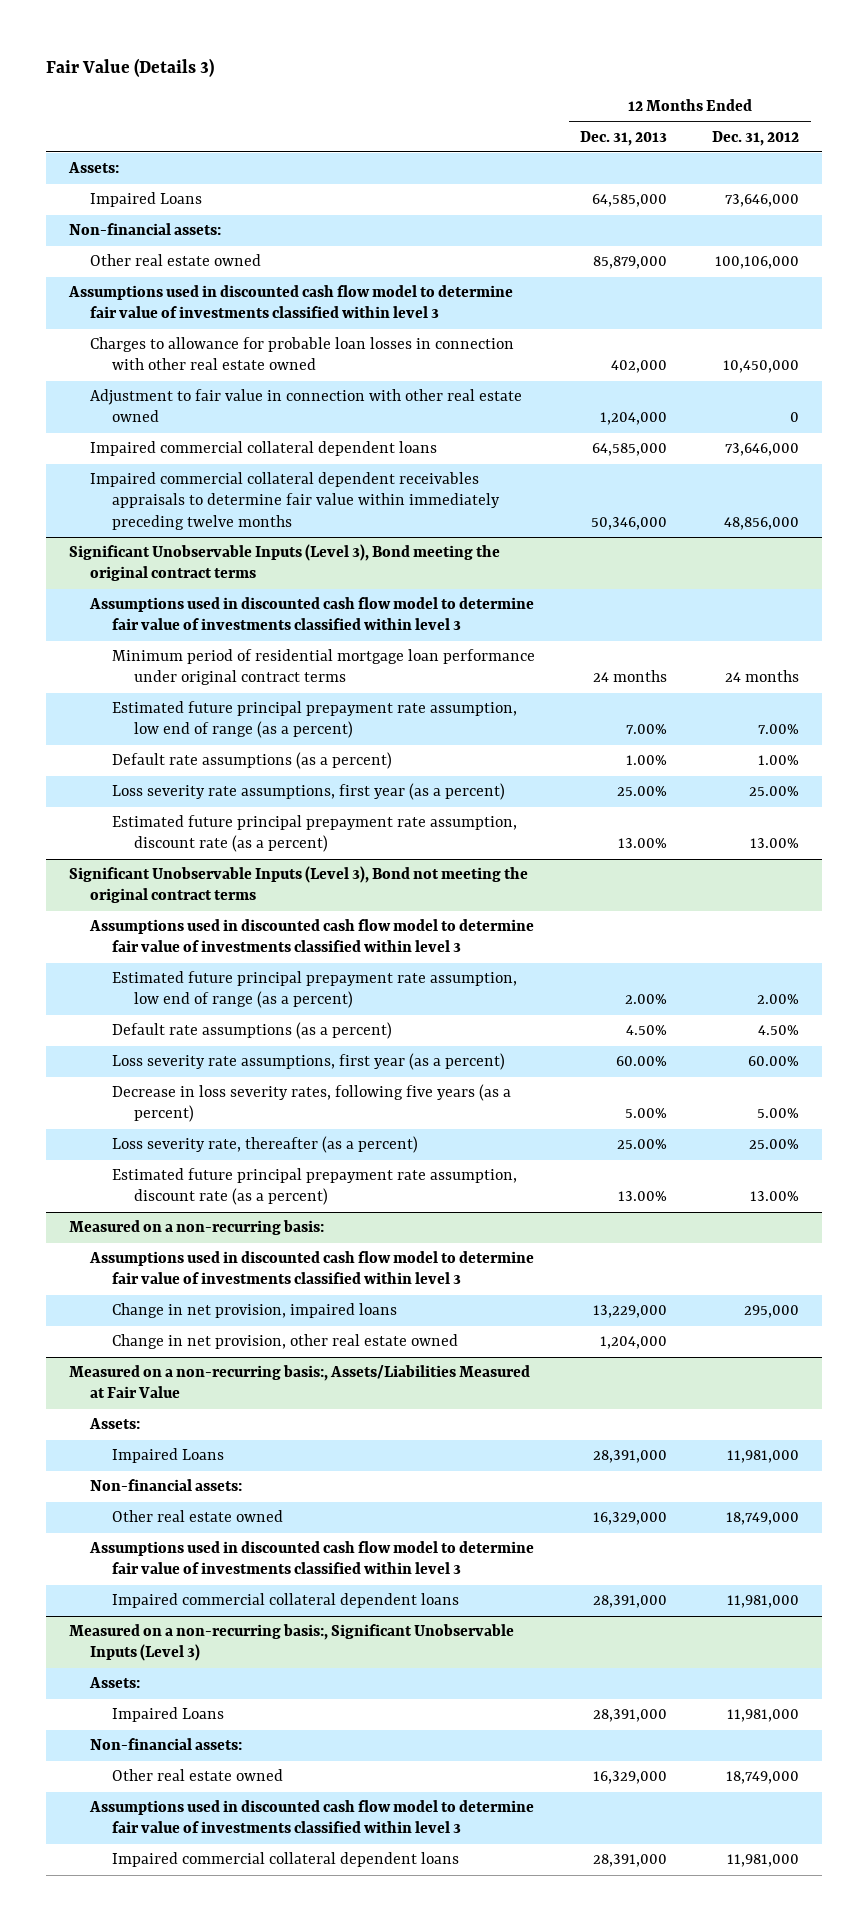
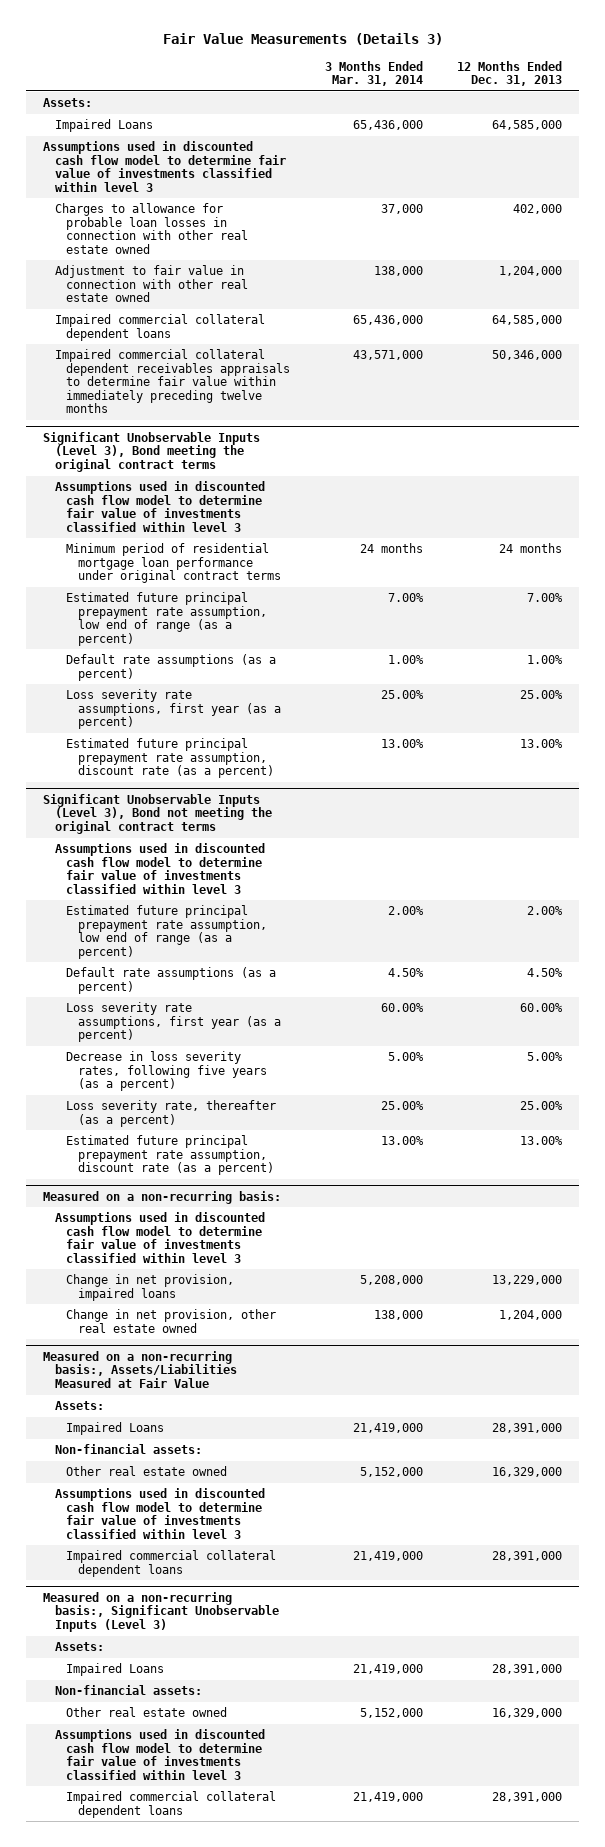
- Fair Value (Details 3)
+ Fair Value Measurements (Details 3)
- | 12 Months Ended Dec. 31, 2013 | 12 Months Ended Dec. 31, 2012
+ | 3 Months Ended Mar. 31, 2014 | 12 Months Ended Dec. 31, 2013
- Non-financial assets:
- Other real estate owned | 85,879,000 | 100,106,000

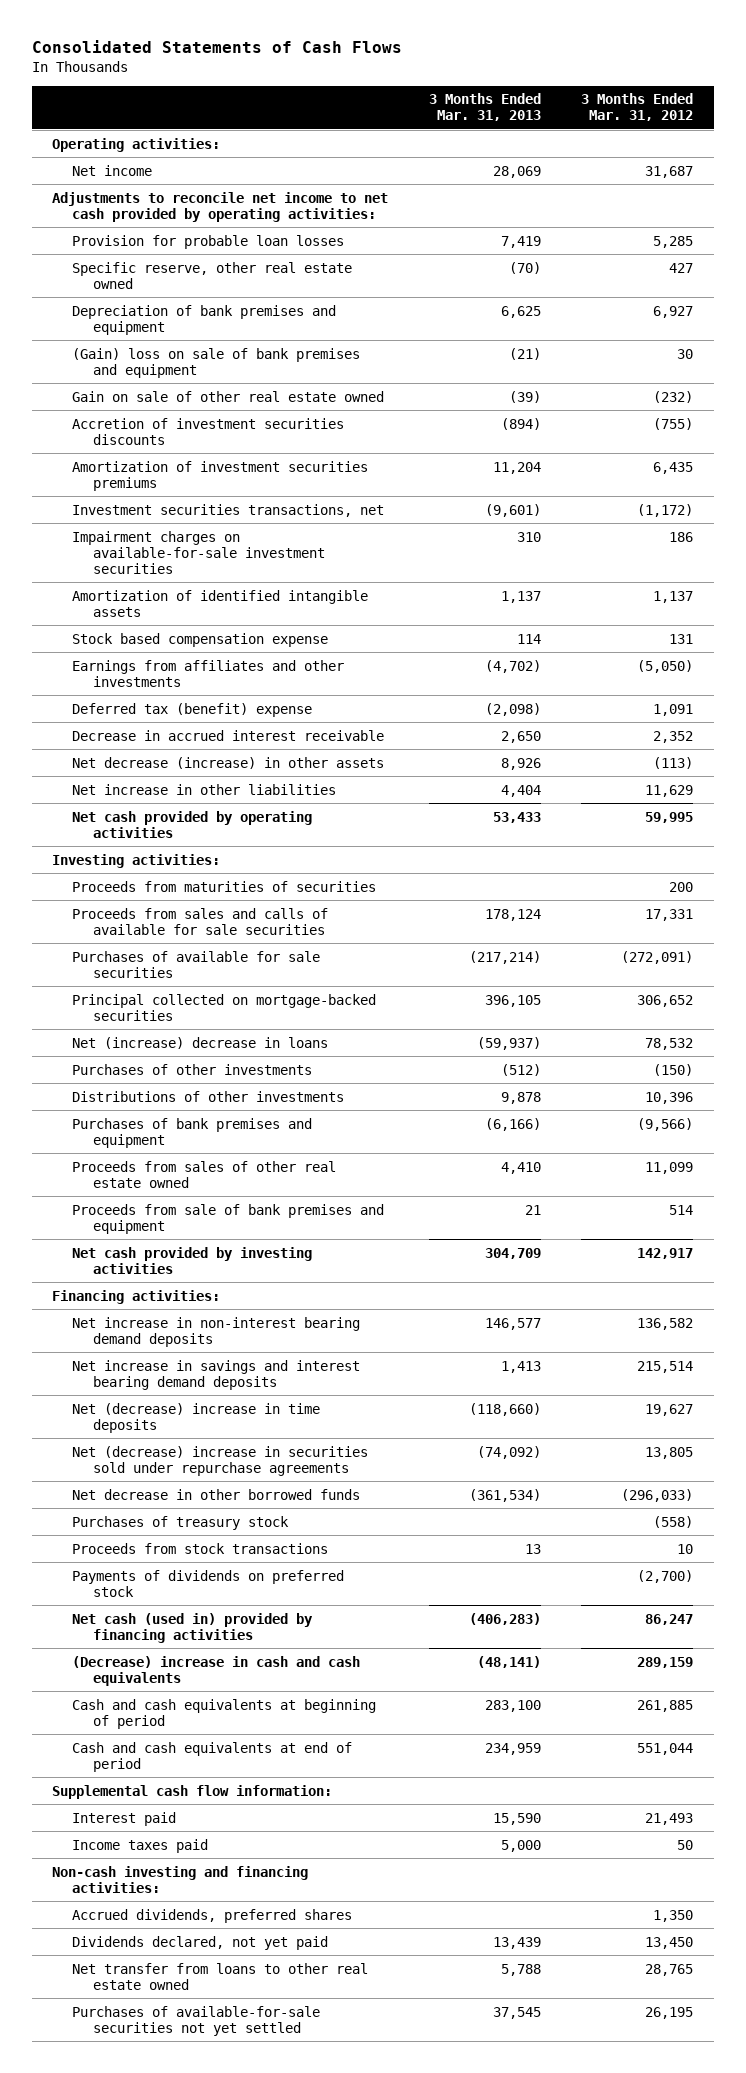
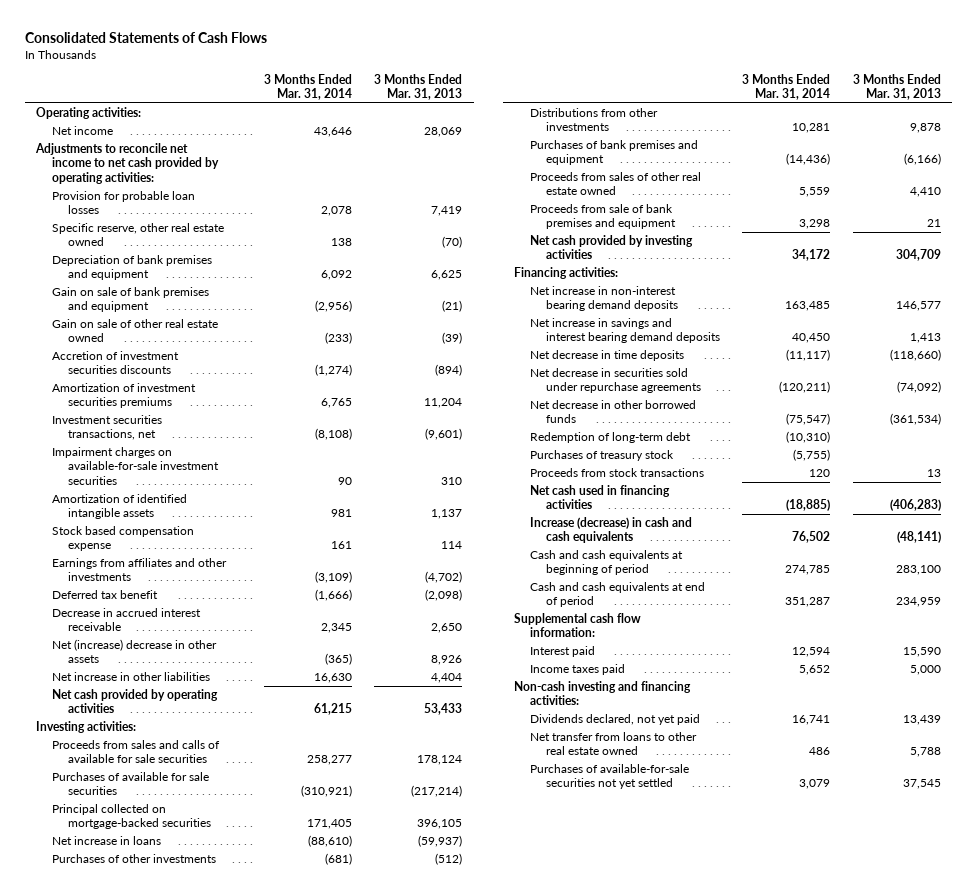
- | 3 Months Ended Mar. 31, 2013 | 3 Months Ended Mar. 31, 2012
+ | 3 Months Ended Mar. 31, 2014 | 3 Months Ended Mar. 31, 2013
- (Gain) loss on sale of bank premises and equipment | (21) | 30
+ Gain on sale of bank premises and equipment | (2,956) | (21)
- Deferred tax (benefit) expense | (2,098) | 1,091
+ Deferred tax benefit | (1,666) | (2,098)
- Net decrease (increase) in other assets | 8,926 | (113)
+ Net (increase) decrease in other assets | (365) | 8,926
- Proceeds from maturities of securities | | 200
- Net (increase) decrease in loans | (59,937) | 78,532
+ Net increase in loans | (88,610) | (59,937)
- Distributions of other investments | 9,878 | 10,396
+ Distributions from other investments | 10,281 | 9,878
- Net (decrease) increase in time deposits | (118,660) | 19,627
- Net (decrease) increase in securities sold under repurchase agreements | (74,092) | 13,805
+ Net decrease in time deposits | (11,117) | (118,660)
+ Net decrease in securities sold under repurchase agreements | (120,211) | (74,092)
+ Redemption of long-term debt | (10,310) |
- Payments of dividends on preferred stock | | (2,700)
- Net cash (used in) provided by financing activities | (406,283) | 86,247
- (Decrease) increase in cash and cash equivalents | (48,141) | 289,159
+ Net cash used in financing activities | (18,885) | (406,283)
+ Increase (decrease) in cash and cash equivalents | 76,502 | (48,141)
- Accrued dividends, preferred shares | | 1,350

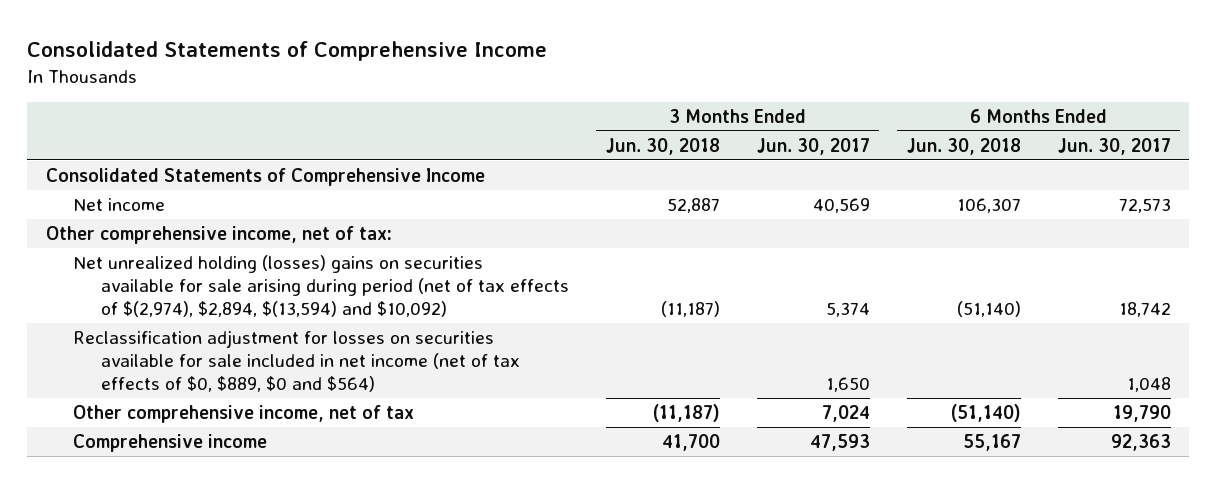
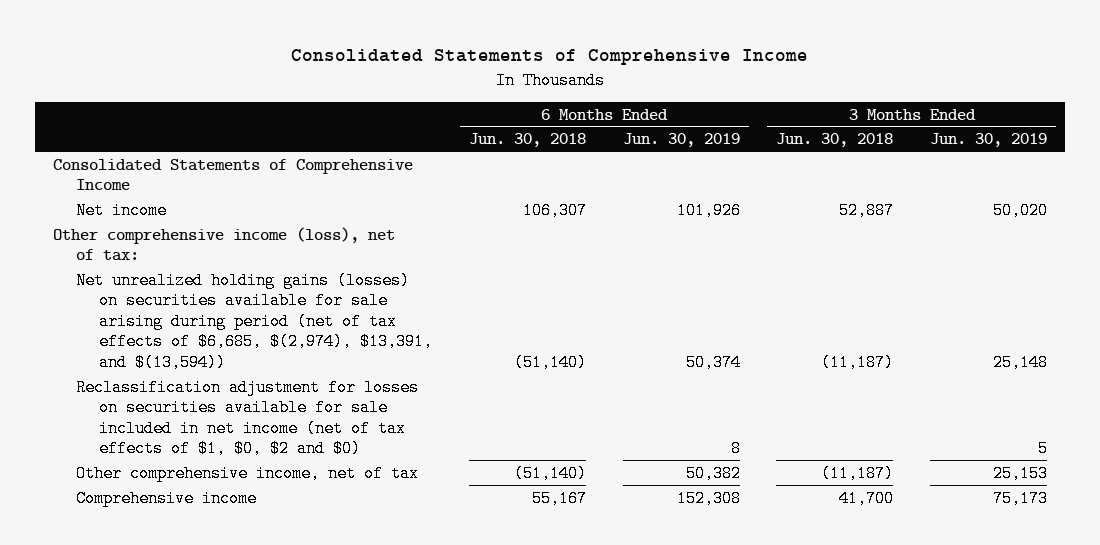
- | 3 Months Ended Jun. 30, 2018 | 3 Months Ended Jun. 30, 2017 | 6 Months Ended Jun. 30, 2018 | 6 Months Ended Jun. 30, 2017
+ | 6 Months Ended Jun. 30, 2018 | 6 Months Ended Jun. 30, 2019 | 3 Months Ended Jun. 30, 2018 | 3 Months Ended Jun. 30, 2019
- Other comprehensive income, net of tax:
- Net unrealized holding (losses) gains on securities available for sale arising during period (net of tax effects of $(2,974), $2,894, $(13,594) and $10,092) | (11,187) | 5,374 | (51,140) | 18,742
- Reclassification adjustment for losses on securities available for sale included in net income (net of tax effects of $0, $889, $0 and $564) | | 1,650 | | 1,048
+ Other comprehensive income (loss), net of tax:
+ Net unrealized holding gains (losses) on securities available for sale arising during period (net of tax effects of $6,685, $(2,974), $13,391, and $(13,594)) | (51,140) | 50,374 | (11,187) | 25,148
+ Reclassification adjustment for losses on securities available for sale included in net income (net of tax effects of $1, $0, $2 and $0) | | 8 | | 5

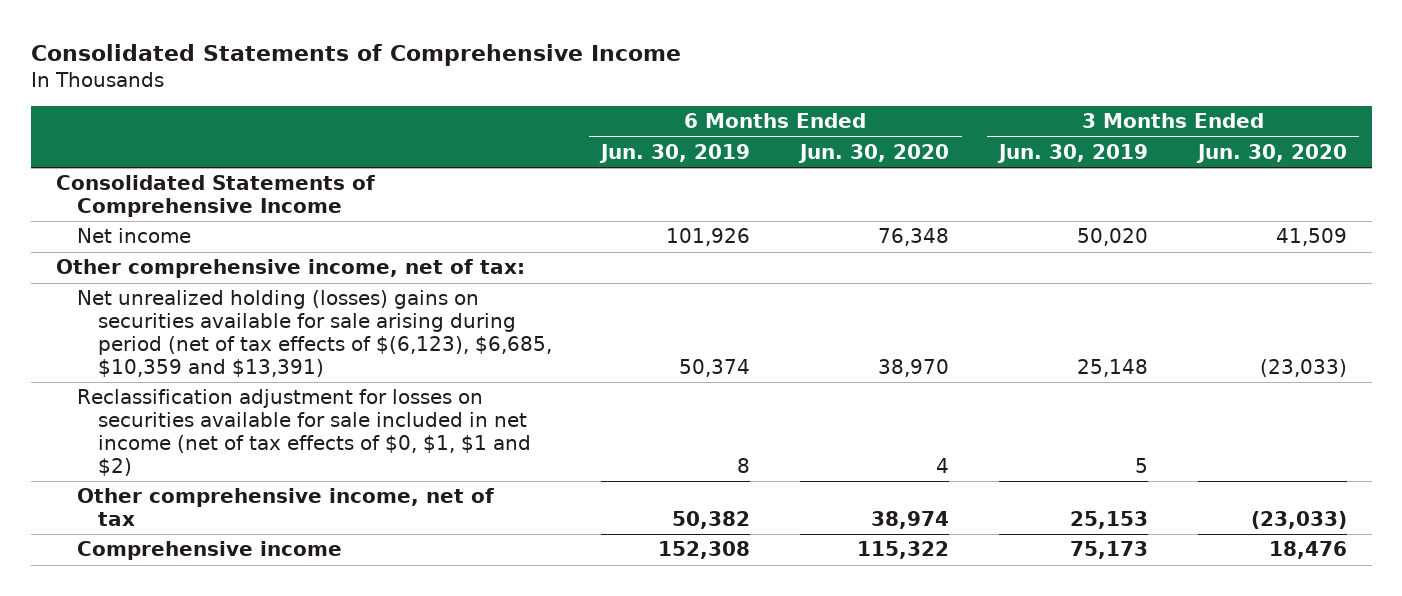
- | 6 Months Ended Jun. 30, 2018 | 6 Months Ended Jun. 30, 2019 | 3 Months Ended Jun. 30, 2018 | 3 Months Ended Jun. 30, 2019
+ | 6 Months Ended Jun. 30, 2019 | 6 Months Ended Jun. 30, 2020 | 3 Months Ended Jun. 30, 2019 | 3 Months Ended Jun. 30, 2020
- Other comprehensive income (loss), net of tax:
- Net unrealized holding gains (losses) on securities available for sale arising during period (net of tax effects of $6,685, $(2,974), $13,391, and $(13,594)) | (51,140) | 50,374 | (11,187) | 25,148
- Reclassification adjustment for losses on securities available for sale included in net income (net of tax effects of $1, $0, $2 and $0) | | 8 | | 5
+ Other comprehensive income, net of tax:
+ Net unrealized holding (losses) gains on securities available for sale arising during period (net of tax effects of $(6,123), $6,685, $10,359 and $13,391) | 50,374 | 38,970 | 25,148 | (23,033)
+ Reclassification adjustment for losses on securities available for sale included in net income (net of tax effects of $0, $1, $1 and $2) | 8 | 4 | 5 |

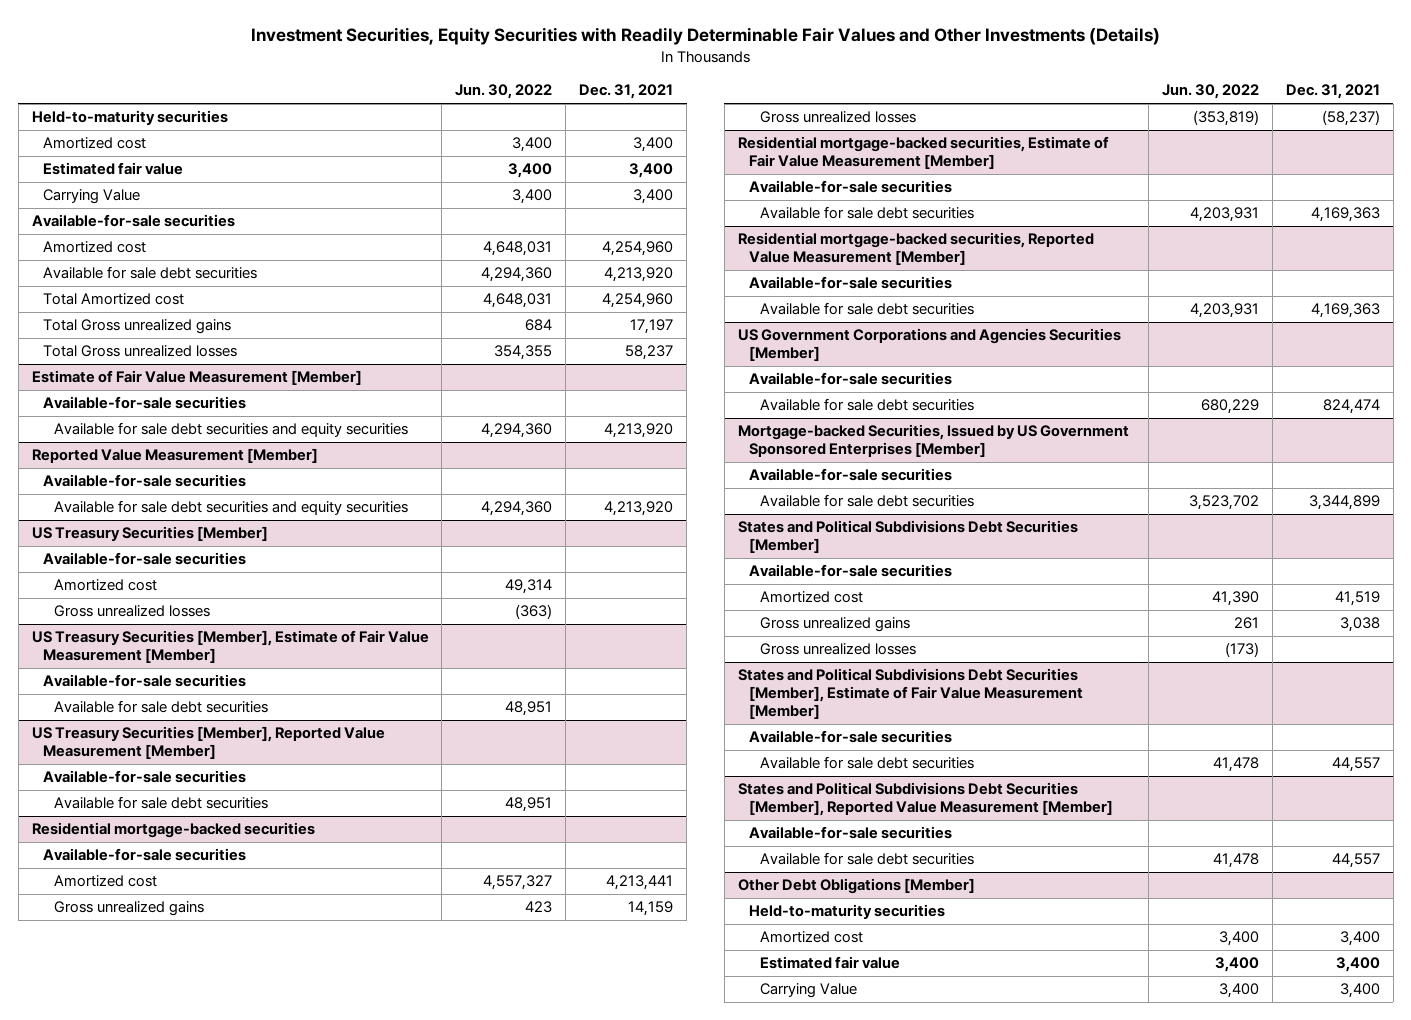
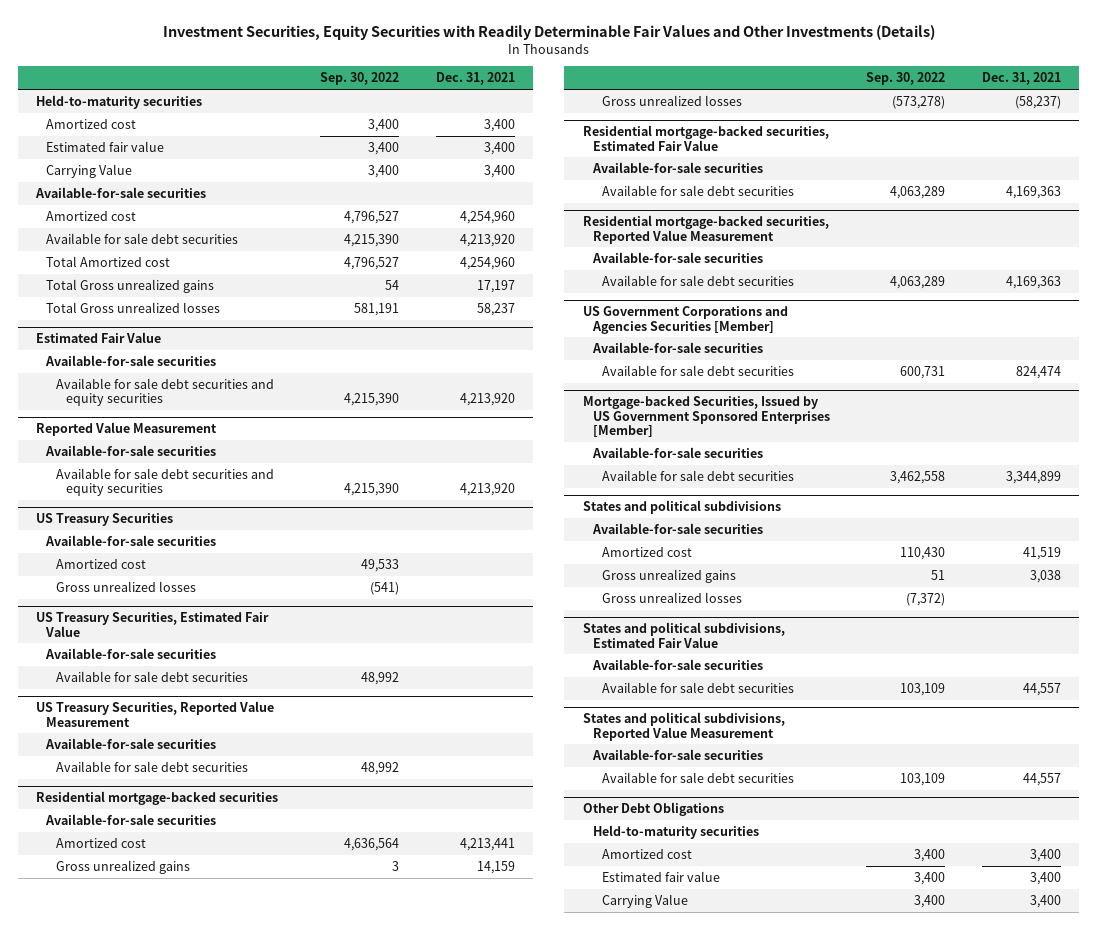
- | Jun. 30, 2022 | Dec. 31, 2021
+ | Sep. 30, 2022 | Dec. 31, 2021
- Estimate of Fair Value Measurement [Member]
+ Estimated Fair Value
- Reported Value Measurement [Member]
+ Reported Value Measurement
- US Treasury Securities [Member]
+ US Treasury Securities
- US Treasury Securities [Member], Estimate of Fair Value Measurement [Member]
+ US Treasury Securities, Estimated Fair Value
- US Treasury Securities [Member], Reported Value Measurement [Member]
+ US Treasury Securities, Reported Value Measurement
- Residential mortgage-backed securities, Estimate of Fair Value Measurement [Member]
+ Residential mortgage-backed securities, Estimated Fair Value
- Residential mortgage-backed securities, Reported Value Measurement [Member]
+ Residential mortgage-backed securities, Reported Value Measurement
- States and Political Subdivisions Debt Securities [Member]
+ States and political subdivisions
- States and Political Subdivisions Debt Securities [Member], Estimate of Fair Value Measurement [Member]
+ States and political subdivisions, Estimated Fair Value
- States and Political Subdivisions Debt Securities [Member], Reported Value Measurement [Member]
+ States and political subdivisions, Reported Value Measurement
- Other Debt Obligations [Member]
+ Other Debt Obligations

